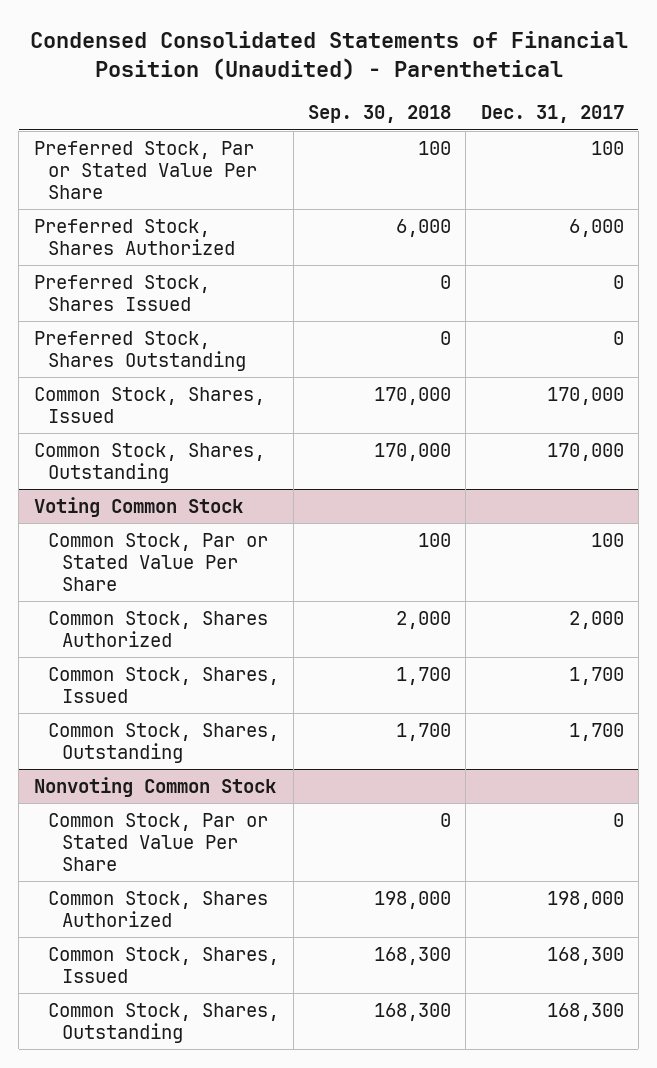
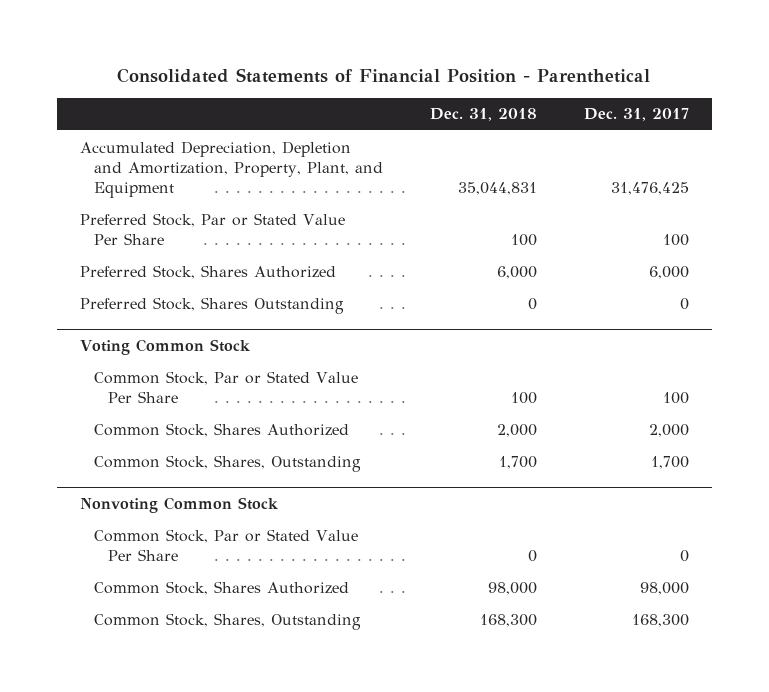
- Condensed Consolidated Statements of Financial Position (Unaudited) - Parenthetical
+ Consolidated Statements of Financial Position - Parenthetical
- | Sep. 30, 2018 | Dec. 31, 2017
+ | Dec. 31, 2018 | Dec. 31, 2017
+ Accumulated Depreciation, Depletion and Amortization, Property, Plant, and Equipment | 35,044,831 | 31,476,425
- Preferred Stock, Shares Issued | 0 | 0
- Common Stock, Shares, Issued | 170,000 | 170,000
- Common Stock, Shares, Outstanding | 170,000 | 170,000
@ Voting Common Stock
- Common Stock, Shares, Issued | 1,700 | 1,700
@ Nonvoting Common Stock
- Common Stock, Shares Authorized | 198,000 | 198,000
- Common Stock, Shares, Issued | 168,300 | 168,300
+ Common Stock, Shares Authorized | 98,000 | 98,000

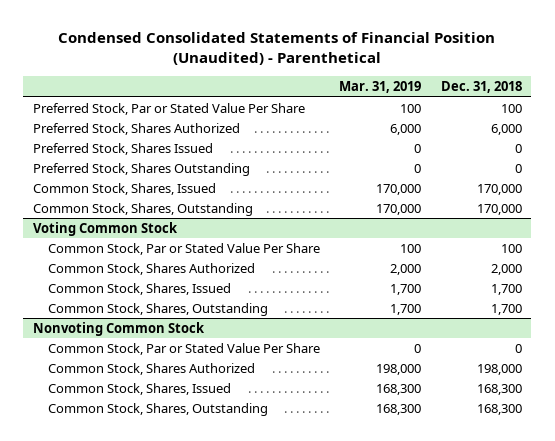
- Consolidated Statements of Financial Position - Parenthetical
+ Condensed Consolidated Statements of Financial Position (Unaudited) - Parenthetical
- | Dec. 31, 2018 | Dec. 31, 2017
+ | Mar. 31, 2019 | Dec. 31, 2018
- Accumulated Depreciation, Depletion and Amortization, Property, Plant, and Equipment | 35,044,831 | 31,476,425
+ Preferred Stock, Shares Issued | 0 | 0
+ Common Stock, Shares, Issued | 170,000 | 170,000
+ Common Stock, Shares, Outstanding | 170,000 | 170,000
@ Voting Common Stock
+ Common Stock, Shares, Issued | 1,700 | 1,700
@ Nonvoting Common Stock
- Common Stock, Shares Authorized | 98,000 | 98,000
+ Common Stock, Shares Authorized | 198,000 | 198,000
+ Common Stock, Shares, Issued | 168,300 | 168,300

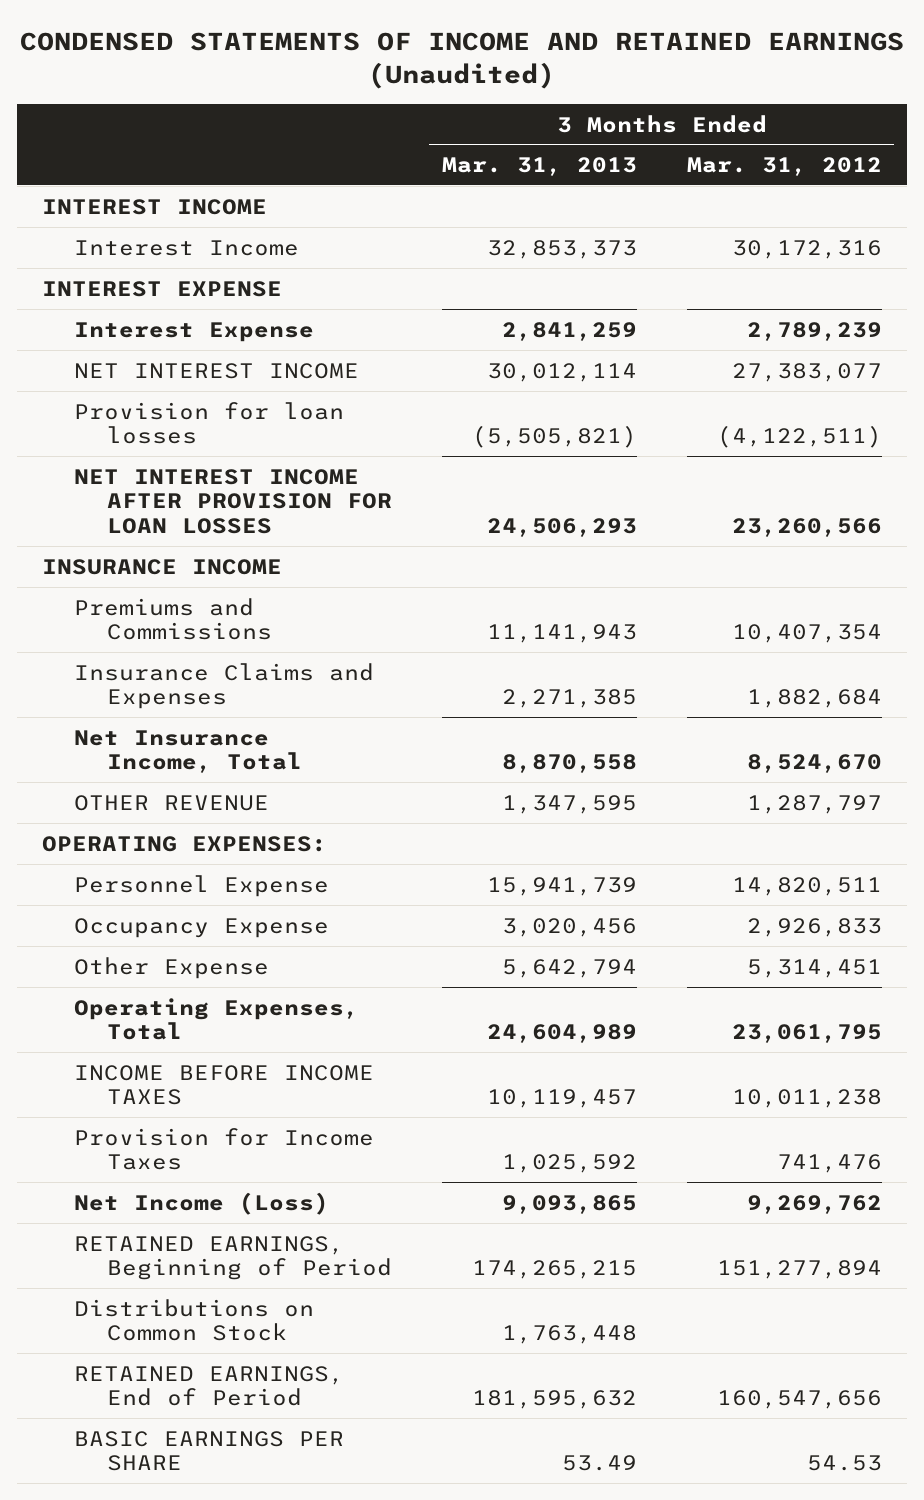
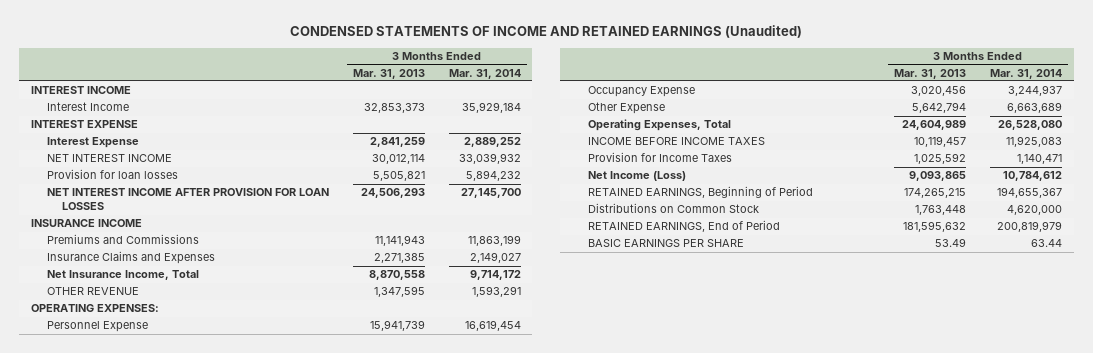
- | 3 Months Ended Mar. 31, 2013 | 3 Months Ended Mar. 31, 2012
+ | 3 Months Ended Mar. 31, 2013 | 3 Months Ended Mar. 31, 2014
- Provision for loan losses | (5,505,821) | (4,122,511)
+ Provision for loan losses | 5,505,821 | 5,894,232

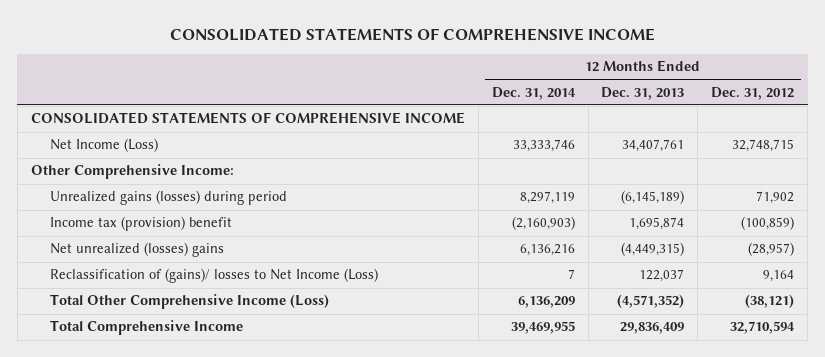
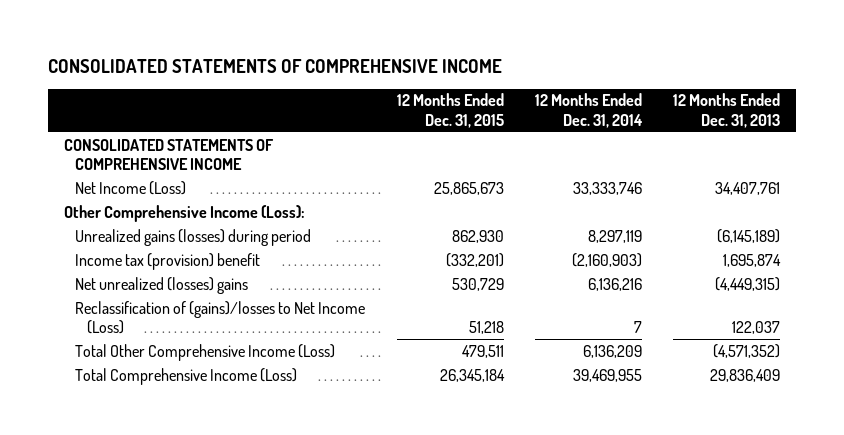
- | 12 Months Ended Dec. 31, 2014 | 12 Months Ended Dec. 31, 2013 | 12 Months Ended Dec. 31, 2012
+ | 12 Months Ended Dec. 31, 2015 | 12 Months Ended Dec. 31, 2014 | 12 Months Ended Dec. 31, 2013
- Other Comprehensive Income:
+ Other Comprehensive Income (Loss):
- Reclassification of (gains)/ losses to Net Income (Loss) | 7 | 122,037 | 9,164
+ Reclassification of (gains)/losses to Net Income (Loss) | 51,218 | 7 | 122,037
- Total Comprehensive Income | 39,469,955 | 29,836,409 | 32,710,594
+ Total Comprehensive Income (Loss) | 26,345,184 | 39,469,955 | 29,836,409

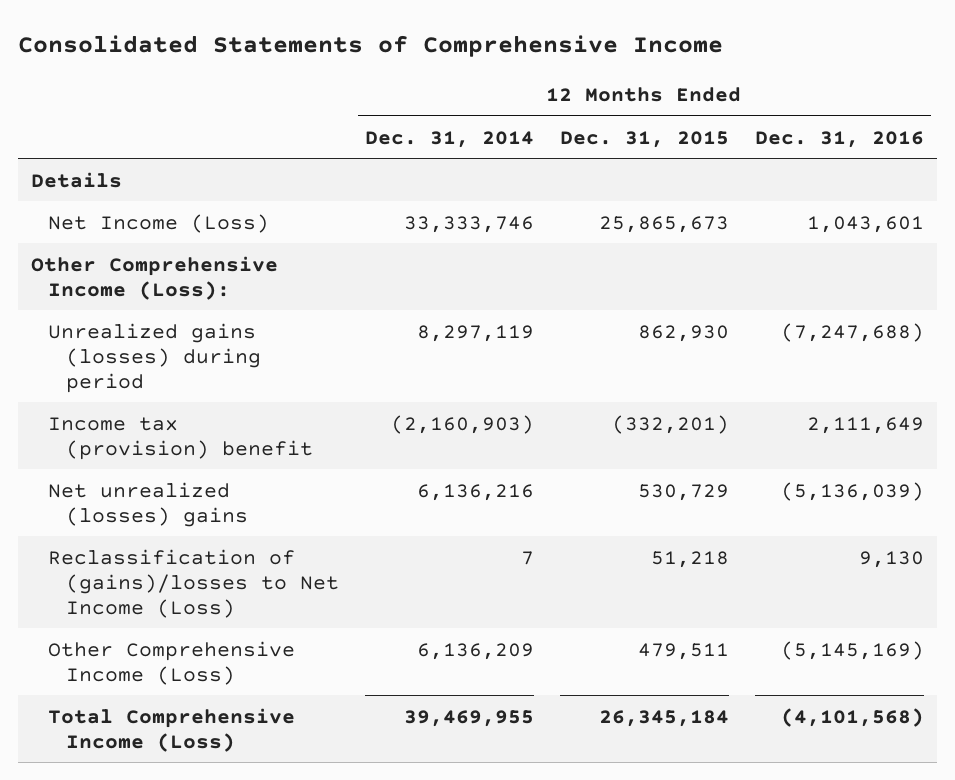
- CONSOLIDATED STATEMENTS OF COMPREHENSIVE INCOME
+ Consolidated Statements of Comprehensive Income
- | 12 Months Ended Dec. 31, 2015 | 12 Months Ended Dec. 31, 2014 | 12 Months Ended Dec. 31, 2013
+ | 12 Months Ended Dec. 31, 2014 | 12 Months Ended Dec. 31, 2015 | 12 Months Ended Dec. 31, 2016
- CONSOLIDATED STATEMENTS OF COMPREHENSIVE INCOME
+ Details
- Total Other Comprehensive Income (Loss) | 479,511 | 6,136,209 | (4,571,352)
+ Other Comprehensive Income (Loss) | 6,136,209 | 479,511 | (5,145,169)

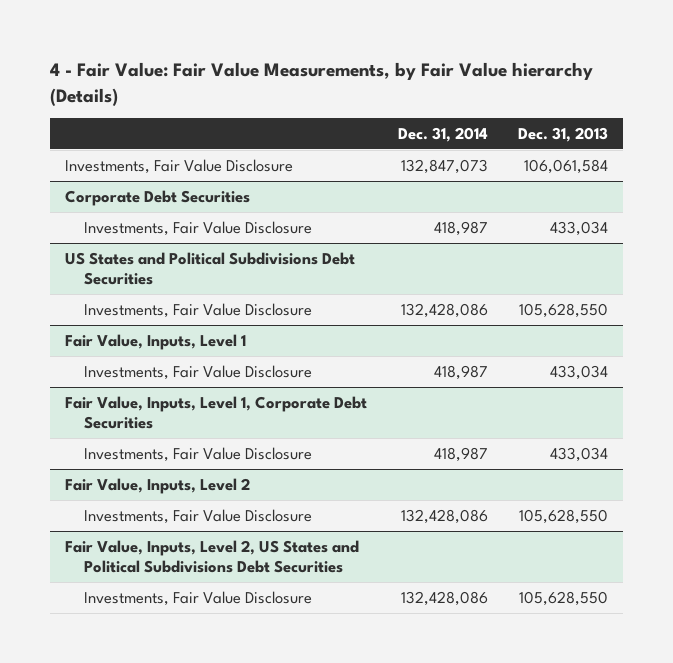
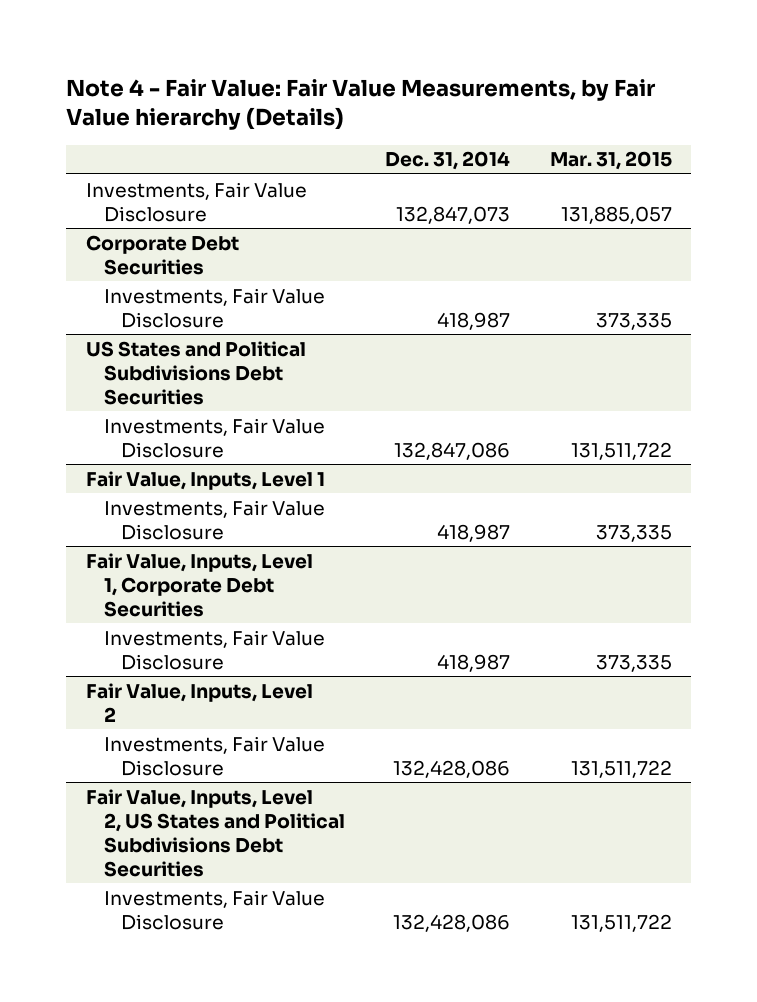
- 4 - Fair Value: Fair Value Measurements, by Fair Value hierarchy (Details)
+ Note 4 - Fair Value: Fair Value Measurements, by Fair Value hierarchy (Details)
- | Dec. 31, 2014 | Dec. 31, 2013
+ | Dec. 31, 2014 | Mar. 31, 2015
@ US States and Political Subdivisions Debt Securities
- Investments, Fair Value Disclosure | 132,428,086 | 105,628,550
+ Investments, Fair Value Disclosure | 132,847,086 | 131,511,722

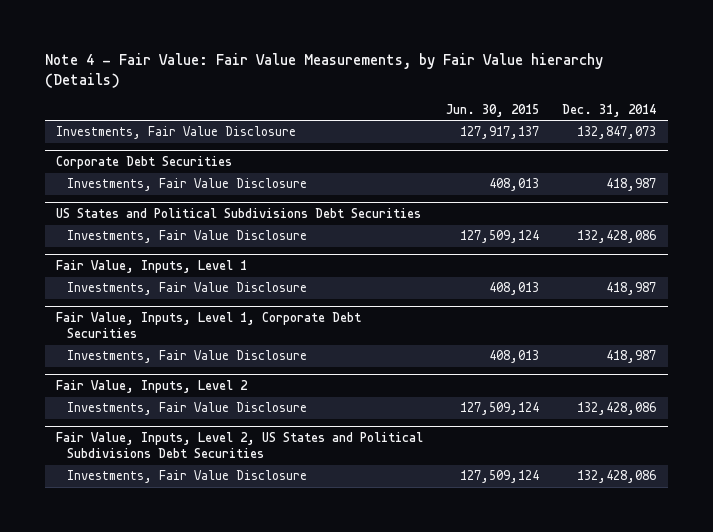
- | Dec. 31, 2014 | Mar. 31, 2015
+ | Jun. 30, 2015 | Dec. 31, 2014
@ US States and Political Subdivisions Debt Securities
- Investments, Fair Value Disclosure | 132,847,086 | 131,511,722
+ Investments, Fair Value Disclosure | 127,509,124 | 132,428,086

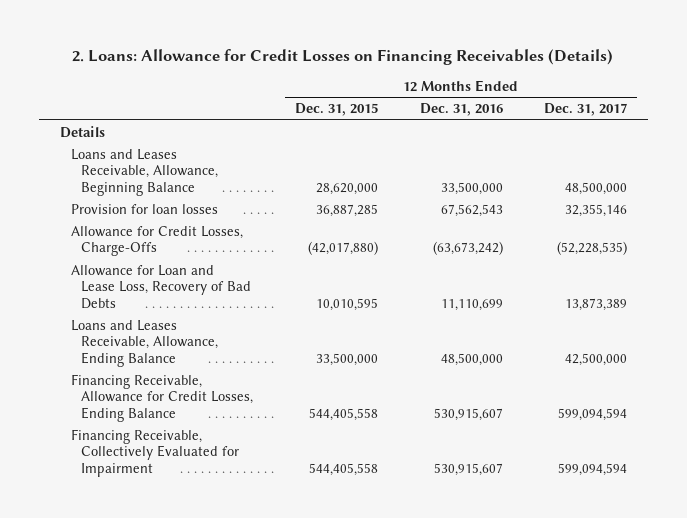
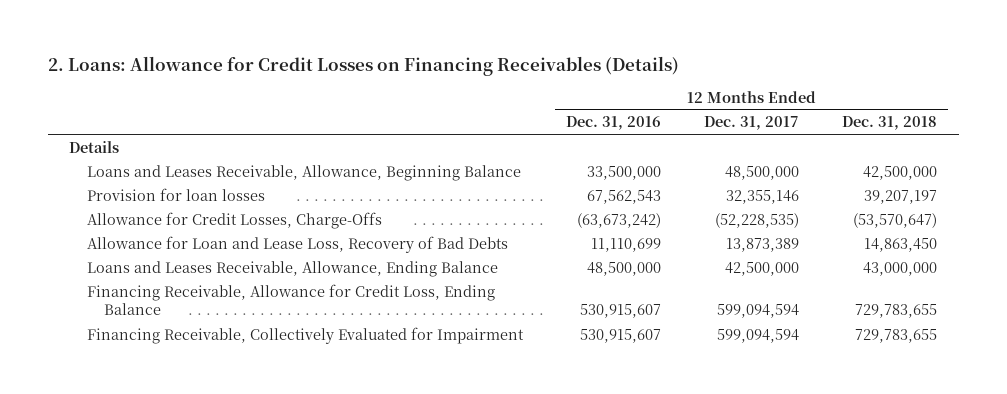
- | 12 Months Ended Dec. 31, 2015 | 12 Months Ended Dec. 31, 2016 | 12 Months Ended Dec. 31, 2017
+ | 12 Months Ended Dec. 31, 2016 | 12 Months Ended Dec. 31, 2017 | 12 Months Ended Dec. 31, 2018
- Financing Receivable, Allowance for Credit Losses, Ending Balance | 544,405,558 | 530,915,607 | 599,094,594
+ Financing Receivable, Allowance for Credit Loss, Ending Balance | 530,915,607 | 599,094,594 | 729,783,655

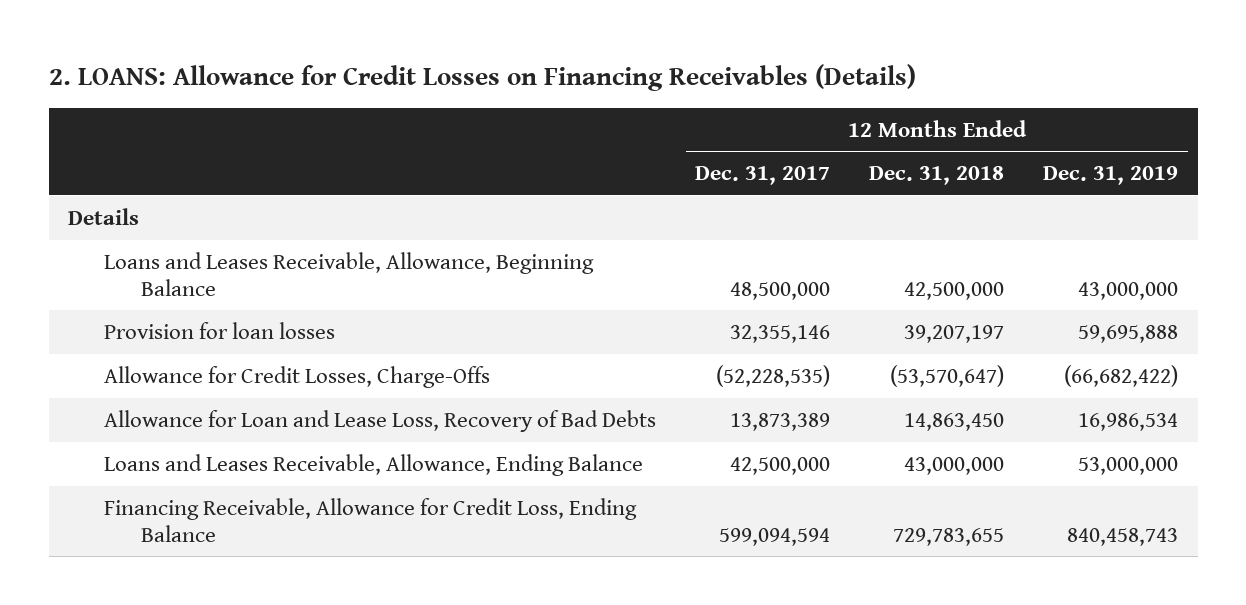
- 2. Loans: Allowance for Credit Losses on Financing Receivables (Details)
+ 2. LOANS: Allowance for Credit Losses on Financing Receivables (Details)
- | 12 Months Ended Dec. 31, 2016 | 12 Months Ended Dec. 31, 2017 | 12 Months Ended Dec. 31, 2018
+ | 12 Months Ended Dec. 31, 2017 | 12 Months Ended Dec. 31, 2018 | 12 Months Ended Dec. 31, 2019
- Financing Receivable, Collectively Evaluated for Impairment | 530,915,607 | 599,094,594 | 729,783,655

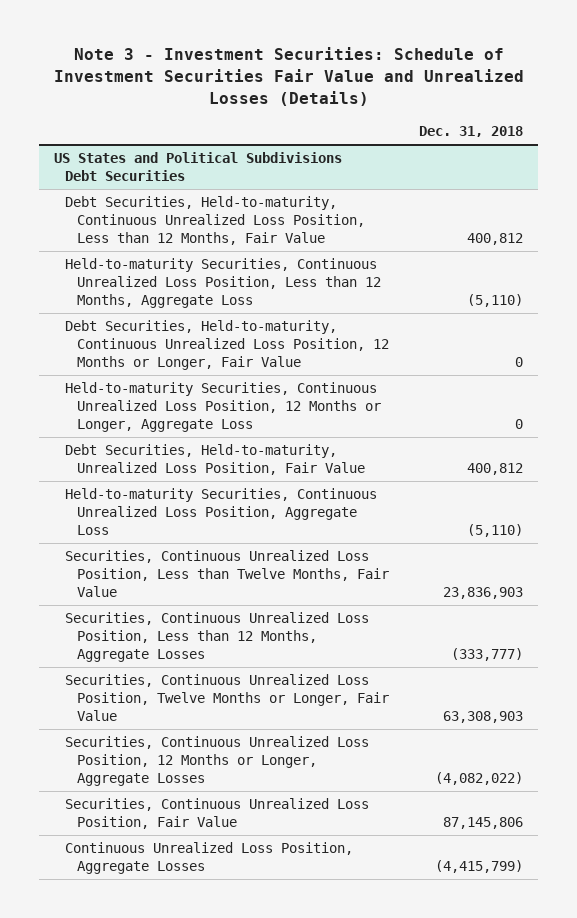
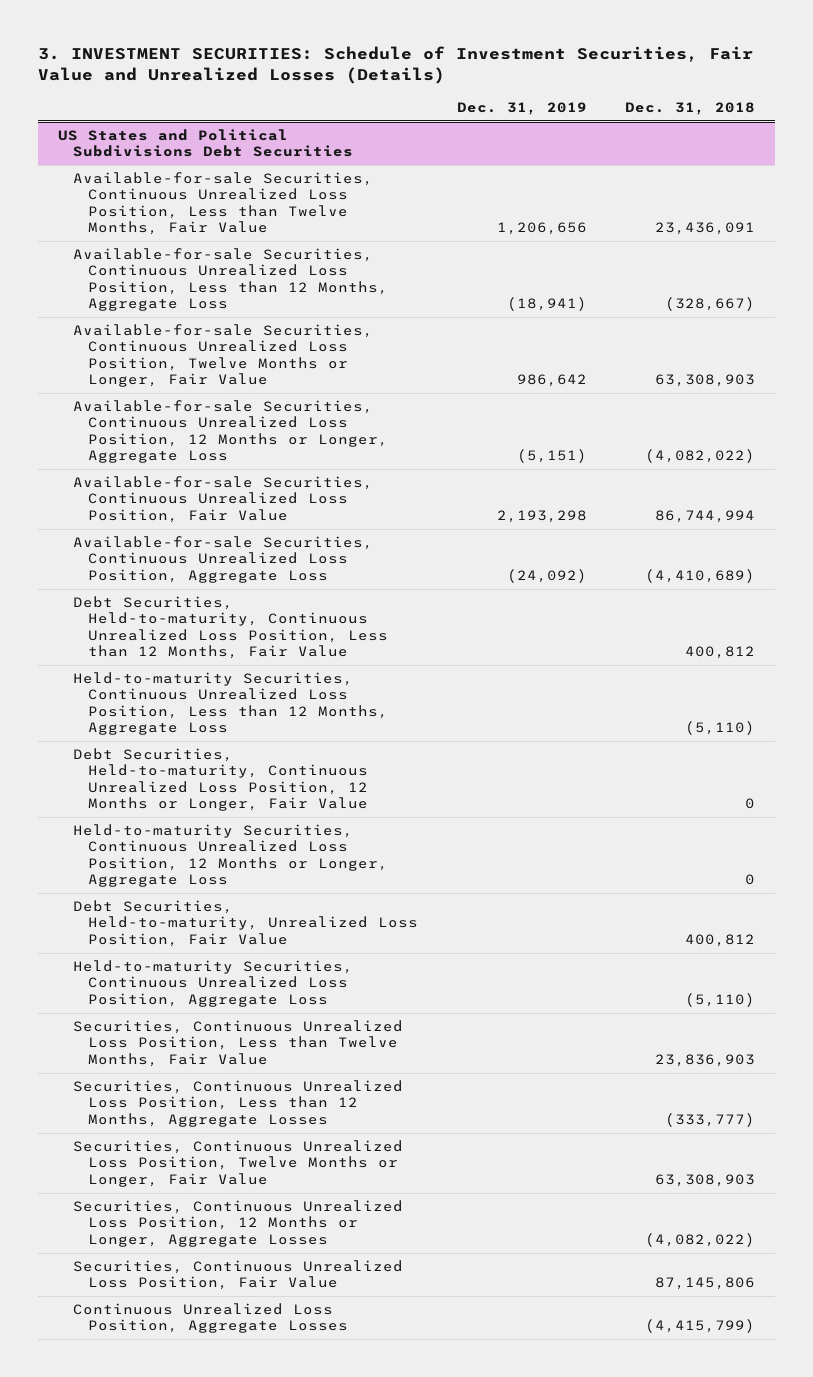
- Note 3 - Investment Securities: Schedule of Investment Securities Fair Value and Unrealized Losses (Details)
+ 3. INVESTMENT SECURITIES: Schedule of Investment Securities, Fair Value and Unrealized Losses (Details)
- | Dec. 31, 2018
+ | Dec. 31, 2019 | Dec. 31, 2018
@ US States and Political Subdivisions Debt Securities
+ Available-for-sale Securities, Continuous Unrealized Loss Position, Less than Twelve Months, Fair Value | 1,206,656 | 23,436,091
+ Available-for-sale Securities, Continuous Unrealized Loss Position, Less than 12 Months, Aggregate Loss | (18,941) | (328,667)
+ Available-for-sale Securities, Continuous Unrealized Loss Position, Twelve Months or Longer, Fair Value | 986,642 | 63,308,903
+ Available-for-sale Securities, Continuous Unrealized Loss Position, 12 Months or Longer, Aggregate Loss | (5,151) | (4,082,022)
+ Available-for-sale Securities, Continuous Unrealized Loss Position, Fair Value | 2,193,298 | 86,744,994
+ Available-for-sale Securities, Continuous Unrealized Loss Position, Aggregate Loss | (24,092) | (4,410,689)

